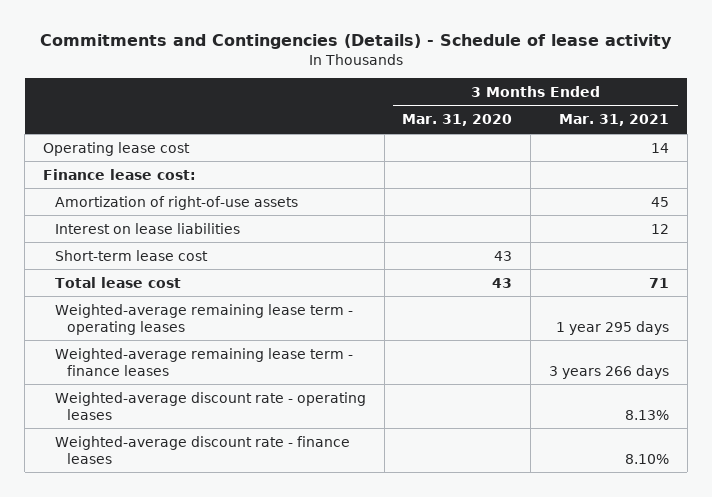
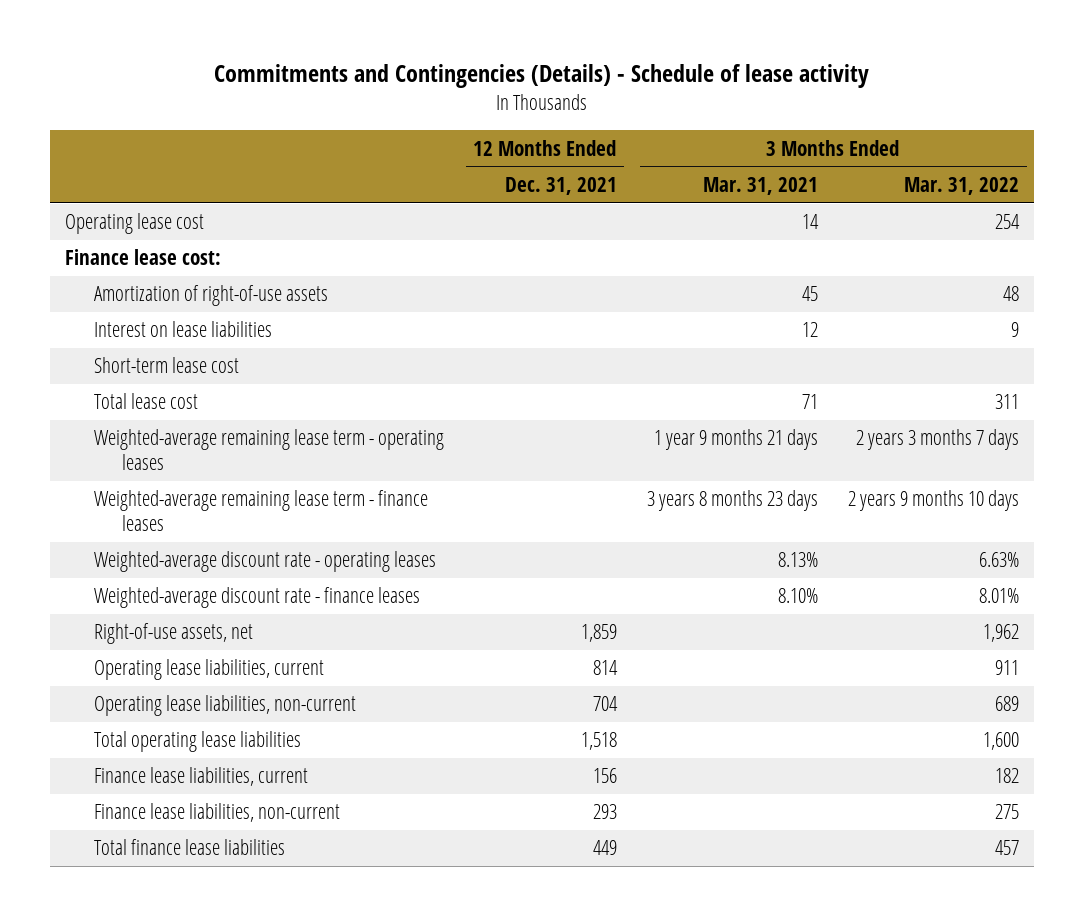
- | 3 Months Ended Mar. 31, 2020 | 3 Months Ended Mar. 31, 2021
+ | 12 Months Ended Dec. 31, 2021 | 3 Months Ended Mar. 31, 2021 | 3 Months Ended Mar. 31, 2022
- Weighted-average remaining lease term - operating leases | | 1 year 295 days
- Weighted-average remaining lease term - finance leases | | 3 years 266 days
+ Weighted-average remaining lease term - operating leases | | 1 year 9 months 21 days | 2 years 3 months 7 days
+ Weighted-average remaining lease term - finance leases | | 3 years 8 months 23 days | 2 years 9 months 10 days
+ Right-of-use assets, net | 1,859 | | 1,962
+ Operating lease liabilities, current | 814 | | 911
+ Operating lease liabilities, non-current | 704 | | 689
+ Total operating lease liabilities | 1,518 | | 1,600
+ Finance lease liabilities, current | 156 | | 182
+ Finance lease liabilities, non-current | 293 | | 275
+ Total finance lease liabilities | 449 | | 457

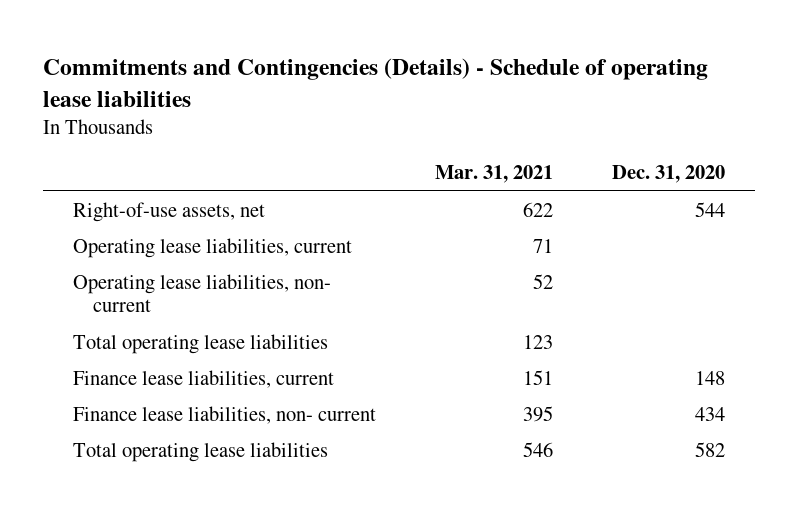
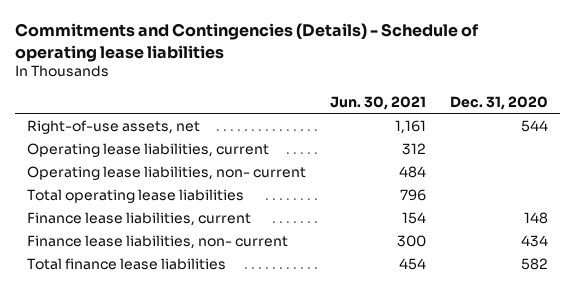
- | Mar. 31, 2021 | Dec. 31, 2020
+ | Jun. 30, 2021 | Dec. 31, 2020
- Total operating lease liabilities | 546 | 582
+ Total finance lease liabilities | 454 | 582

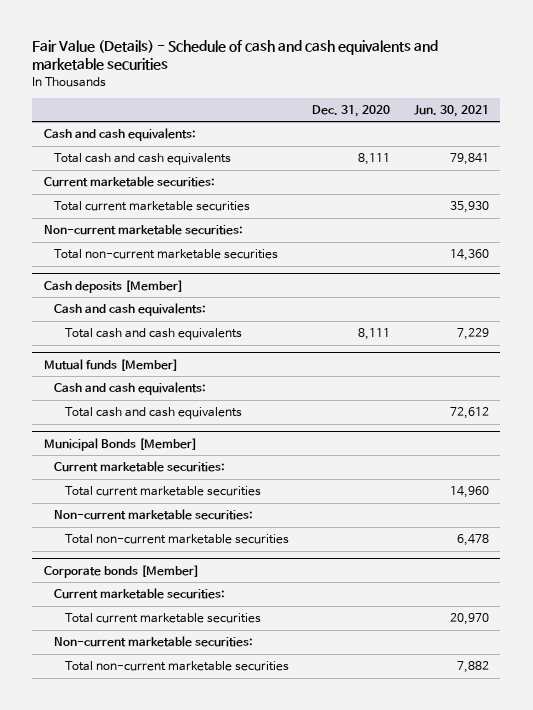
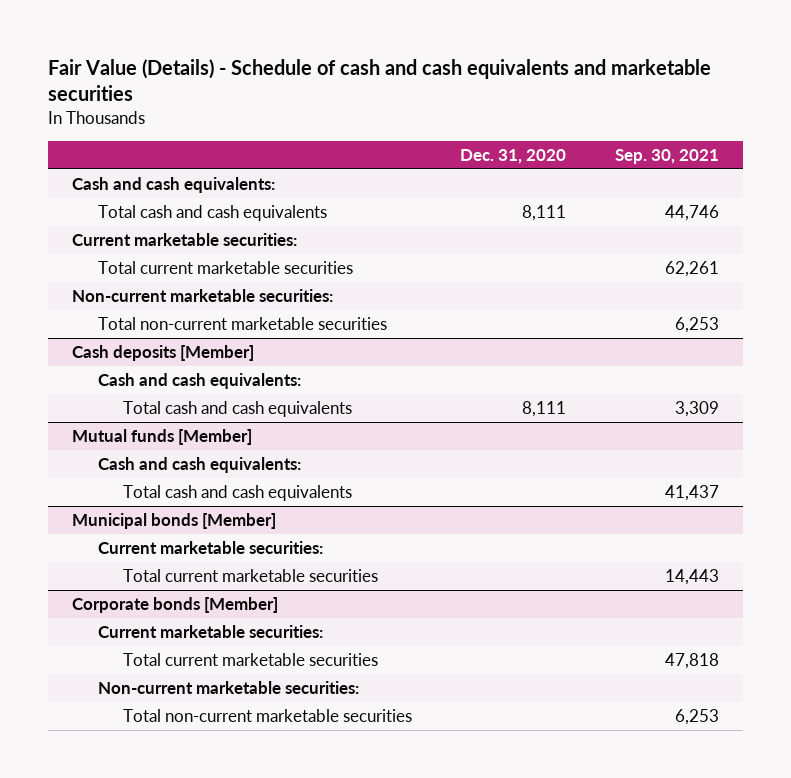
- | Dec. 31, 2020 | Jun. 30, 2021
+ | Dec. 31, 2020 | Sep. 30, 2021
- Municipal Bonds [Member]
+ Municipal bonds [Member]
- Non-current marketable securities:
- Total non-current marketable securities | | 6,478

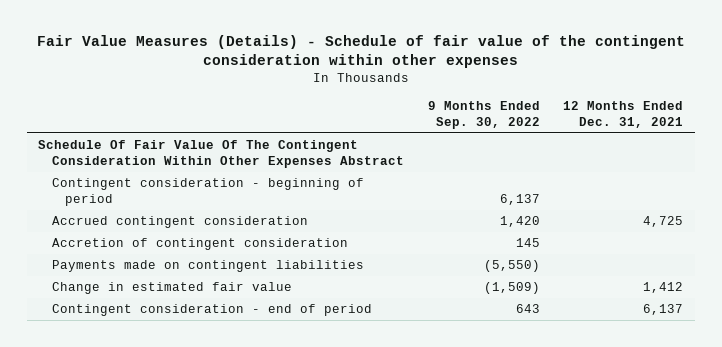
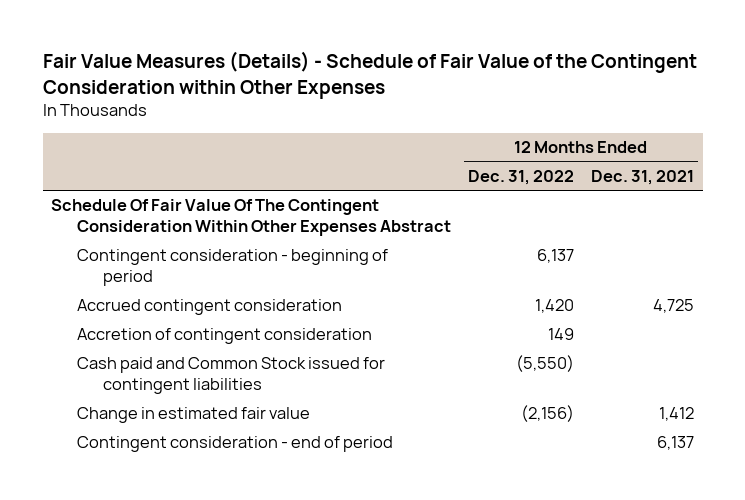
- Fair Value Measures (Details) - Schedule of fair value of the contingent consideration within other expenses
+ Fair Value Measures (Details) - Schedule of Fair Value of the Contingent Consideration within Other Expenses
- | 9 Months Ended Sep. 30, 2022 | 12 Months Ended Dec. 31, 2021
+ | 12 Months Ended Dec. 31, 2022 | 12 Months Ended Dec. 31, 2021
- Payments made on contingent liabilities | (5,550) |
+ Cash paid and Common Stock issued for contingent liabilities | (5,550) |

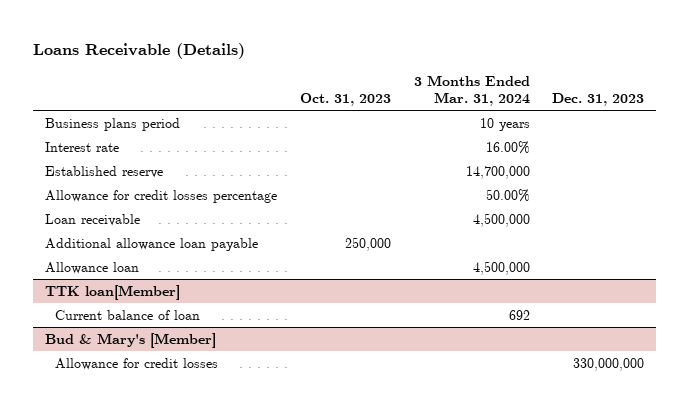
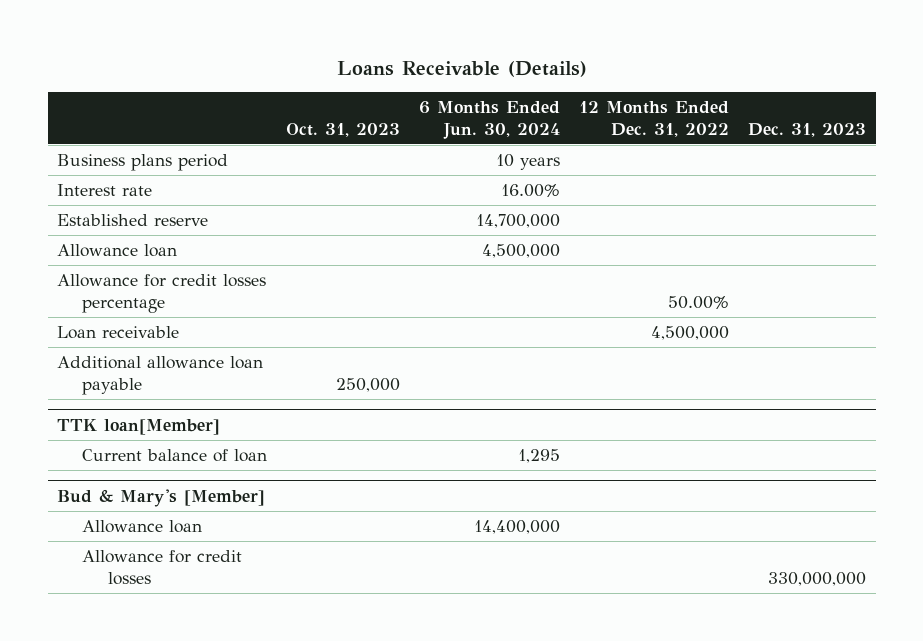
- | Oct. 31, 2023 | 3 Months Ended Mar. 31, 2024 | Dec. 31, 2023
+ | Oct. 31, 2023 | 6 Months Ended Jun. 30, 2024 | 12 Months Ended Dec. 31, 2022 | Dec. 31, 2023
moved up: Allowance loan | | 4,500,000 | |
@ Bud & Mary's [Member]
+ Allowance loan | | 14,400,000 | |

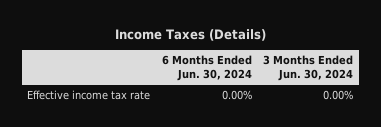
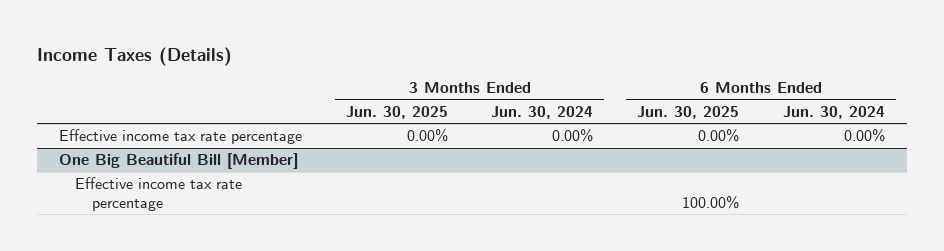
- | 6 Months Ended Jun. 30, 2024 | 3 Months Ended Jun. 30, 2024
+ | 3 Months Ended Jun. 30, 2025 | 3 Months Ended Jun. 30, 2024 | 6 Months Ended Jun. 30, 2025 | 6 Months Ended Jun. 30, 2024
- Effective income tax rate | 0.00% | 0.00%
+ Effective income tax rate percentage | 0.00% | 0.00% | 0.00% | 0.00%
+ One Big Beautiful Bill [Member]
+ Effective income tax rate percentage | | | 100.00% |

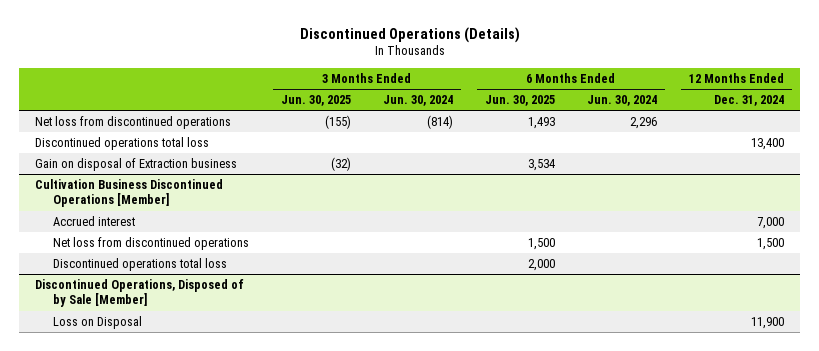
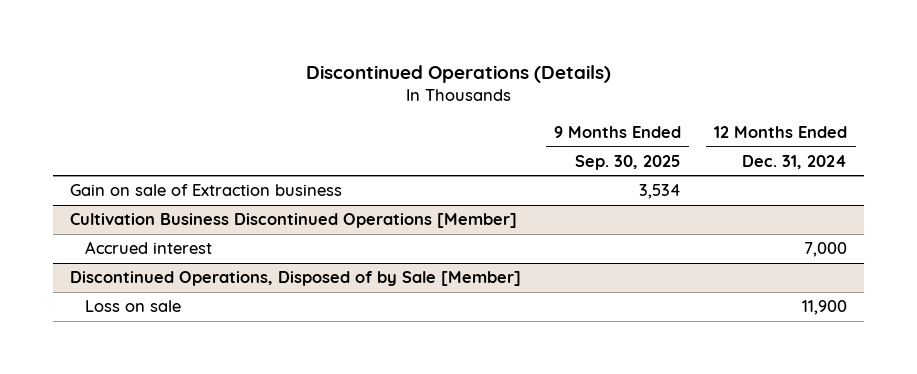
- | 3 Months Ended Jun. 30, 2025 | 3 Months Ended Jun. 30, 2024 | 6 Months Ended Jun. 30, 2025 | 6 Months Ended Jun. 30, 2024 | 12 Months Ended Dec. 31, 2024
+ | 9 Months Ended Sep. 30, 2025 | 12 Months Ended Dec. 31, 2024
- Net loss from discontinued operations | (155) | (814) | 1,493 | 2,296 |
- Discontinued operations total loss | | | | | 13,400
- Gain on disposal of Extraction business | (32) | | 3,534 | |
+ Gain on sale of Extraction business | 3,534 |
@ Cultivation Business Discontinued Operations [Member]
- Net loss from discontinued operations | | | 1,500 | | 1,500
- Discontinued operations total loss | | | 2,000 | |
@ Discontinued Operations, Disposed of by Sale [Member]
- Loss on Disposal | | | | | 11,900
+ Loss on sale | | 11,900

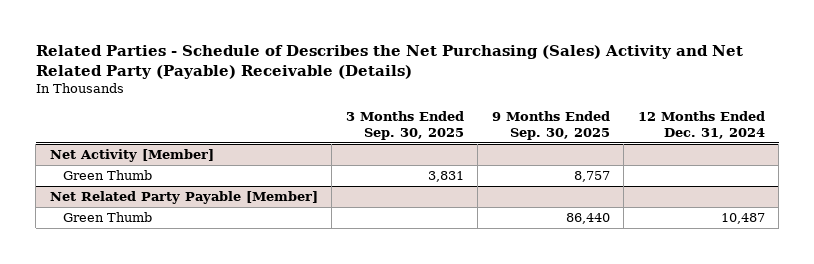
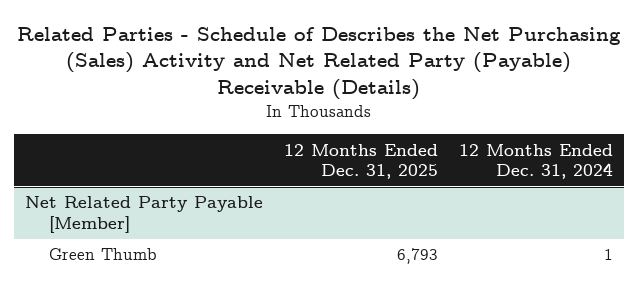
- | 3 Months Ended Sep. 30, 2025 | 9 Months Ended Sep. 30, 2025 | 12 Months Ended Dec. 31, 2024
+ | 12 Months Ended Dec. 31, 2025 | 12 Months Ended Dec. 31, 2024
- Net Activity [Member]
- Green Thumb | 3,831 | 8,757 |
@ Net Related Party Payable [Member]
- Green Thumb | | 86,440 | 10,487
+ Green Thumb | 6,793 | 1

